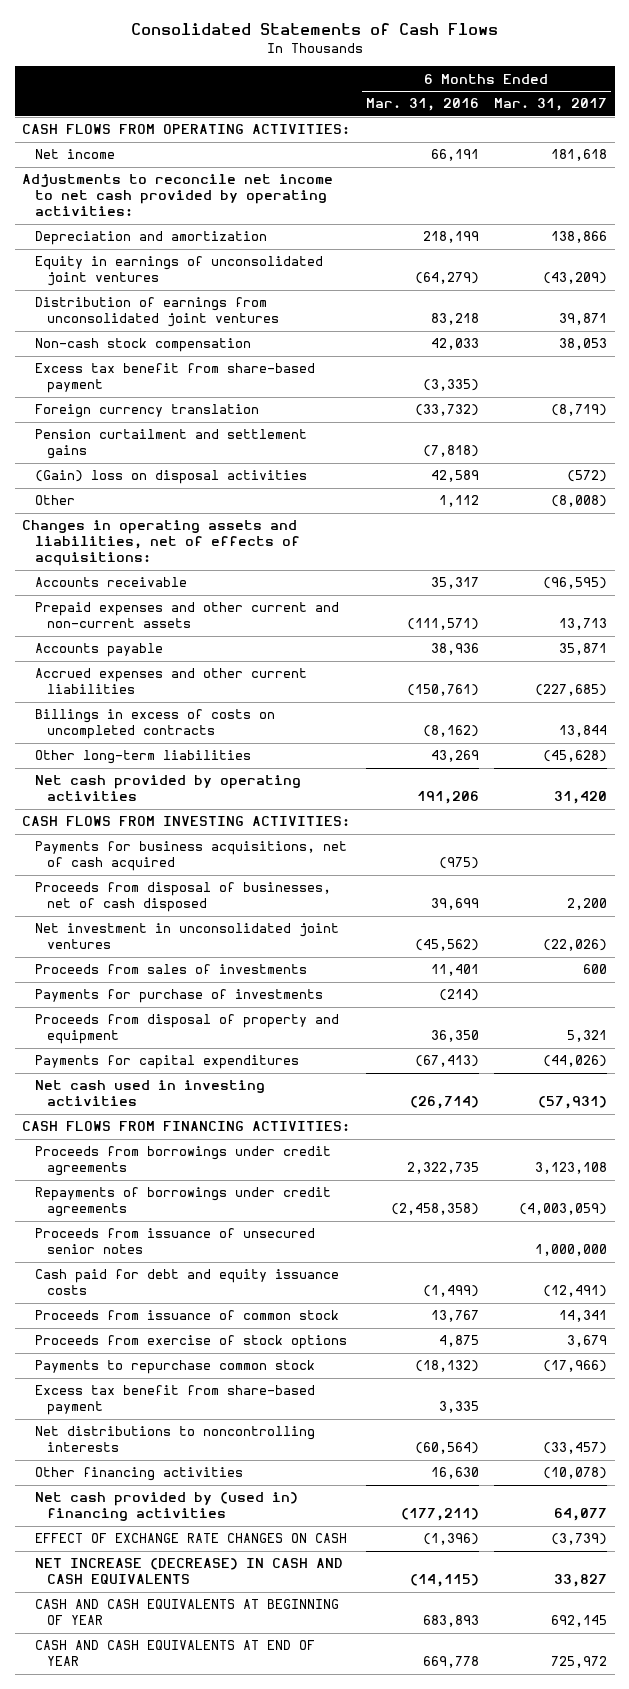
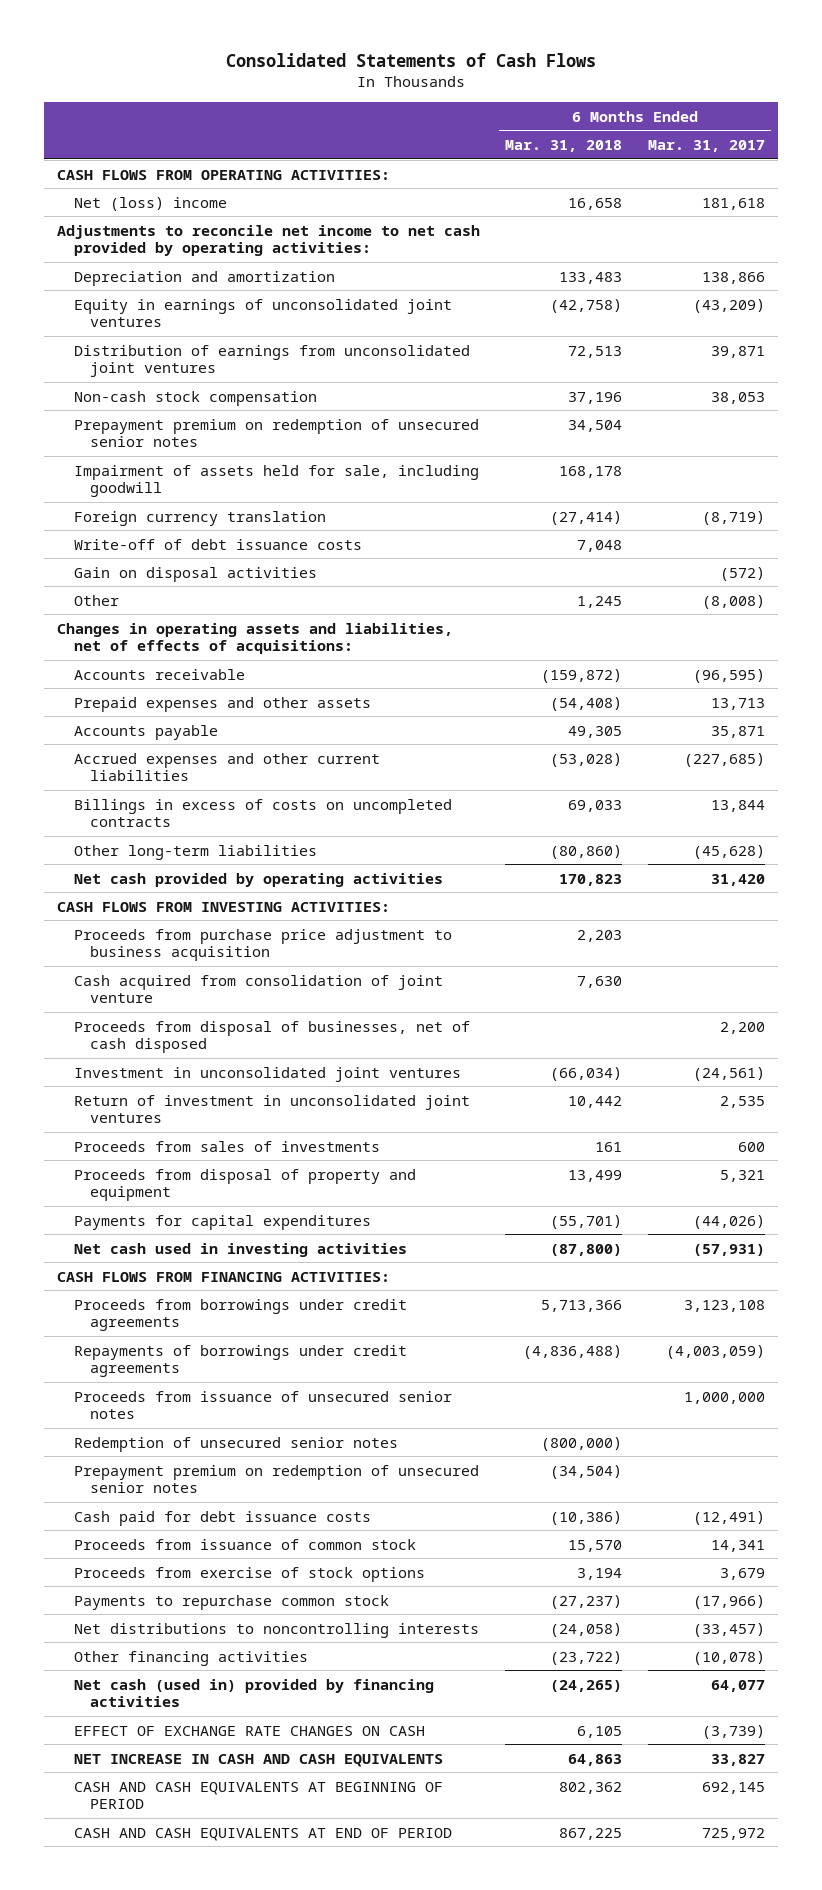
- | 6 Months Ended Mar. 31, 2016 | 6 Months Ended Mar. 31, 2017
+ | 6 Months Ended Mar. 31, 2018 | 6 Months Ended Mar. 31, 2017
- Net income | 66,191 | 181,618
+ Net (loss) income | 16,658 | 181,618
- Excess tax benefit from share-based payment | (3,335) |
+ Prepayment premium on redemption of unsecured senior notes | 34,504 |
+ Impairment of assets held for sale, including goodwill | 168,178 |
- Pension curtailment and settlement gains | (7,818) |
- (Gain) loss on disposal activities | 42,589 | (572)
+ Write-off of debt issuance costs | 7,048 |
+ Gain on disposal activities | | (572)
- Prepaid expenses and other current and non-current assets | (111,571) | 13,713
+ Prepaid expenses and other assets | (54,408) | 13,713
- Payments for business acquisitions, net of cash acquired | (975) |
+ Proceeds from purchase price adjustment to business acquisition | 2,203 |
+ Cash acquired from consolidation of joint venture | 7,630 |
- Net investment in unconsolidated joint ventures | (45,562) | (22,026)
+ Investment in unconsolidated joint ventures | (66,034) | (24,561)
+ Return of investment in unconsolidated joint ventures | 10,442 | 2,535
- Payments for purchase of investments | (214) |
- Cash paid for debt and equity issuance costs | (1,499) | (12,491)
+ Redemption of unsecured senior notes | (800,000) |
+ Prepayment premium on redemption of unsecured senior notes | (34,504) |
+ Cash paid for debt issuance costs | (10,386) | (12,491)
- Excess tax benefit from share-based payment | 3,335 |
- Net cash provided by (used in) financing activities | (177,211) | 64,077
+ Net cash (used in) provided by financing activities | (24,265) | 64,077
- NET INCREASE (DECREASE) IN CASH AND CASH EQUIVALENTS | (14,115) | 33,827
- CASH AND CASH EQUIVALENTS AT BEGINNING OF YEAR | 683,893 | 692,145
- CASH AND CASH EQUIVALENTS AT END OF YEAR | 669,778 | 725,972
+ NET INCREASE IN CASH AND CASH EQUIVALENTS | 64,863 | 33,827
+ CASH AND CASH EQUIVALENTS AT BEGINNING OF PERIOD | 802,362 | 692,145
+ CASH AND CASH EQUIVALENTS AT END OF PERIOD | 867,225 | 725,972

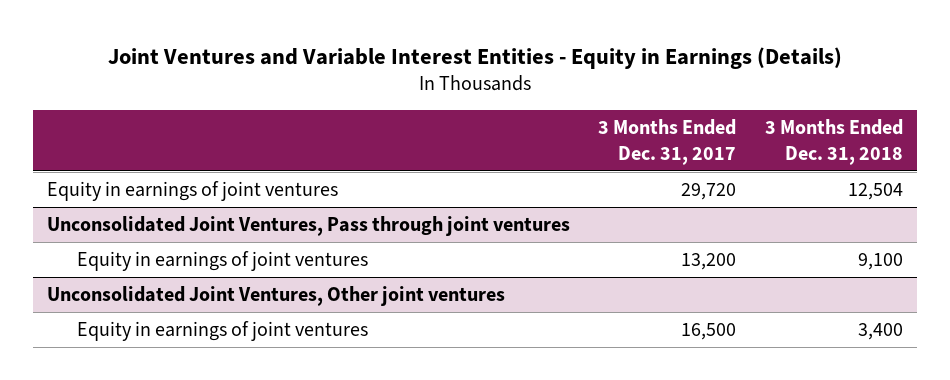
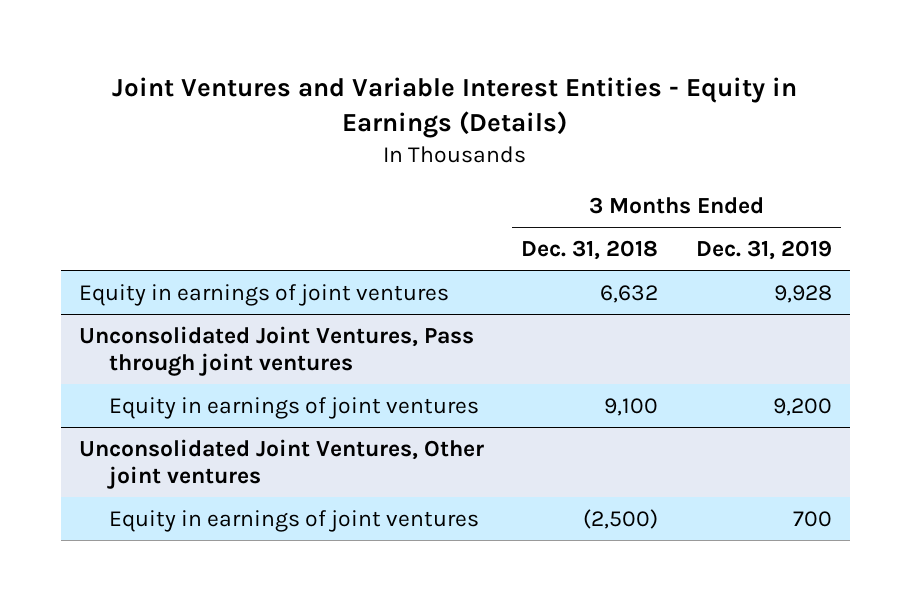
- | 3 Months Ended Dec. 31, 2017 | 3 Months Ended Dec. 31, 2018
+ | 3 Months Ended Dec. 31, 2018 | 3 Months Ended Dec. 31, 2019
- Equity in earnings of joint ventures | 29,720 | 12,504
+ Equity in earnings of joint ventures | 6,632 | 9,928
@ Unconsolidated Joint Ventures, Other joint ventures
- Equity in earnings of joint ventures | 16,500 | 3,400
+ Equity in earnings of joint ventures | (2,500) | 700

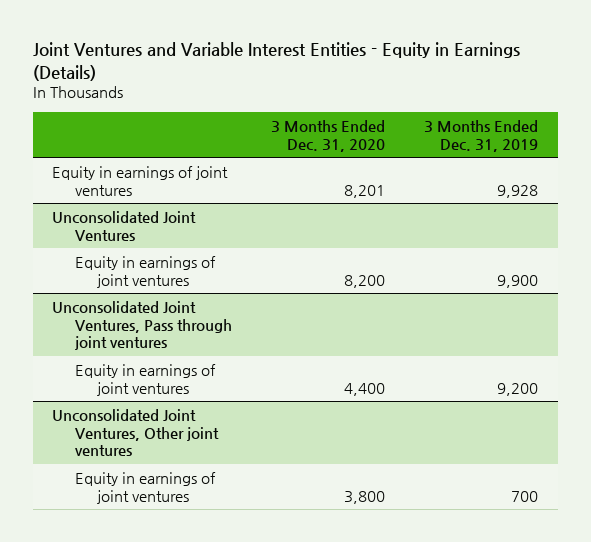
- | 3 Months Ended Dec. 31, 2018 | 3 Months Ended Dec. 31, 2019
+ | 3 Months Ended Dec. 31, 2020 | 3 Months Ended Dec. 31, 2019
+ Unconsolidated Joint Ventures
+ Equity in earnings of joint ventures | 8,200 | 9,900

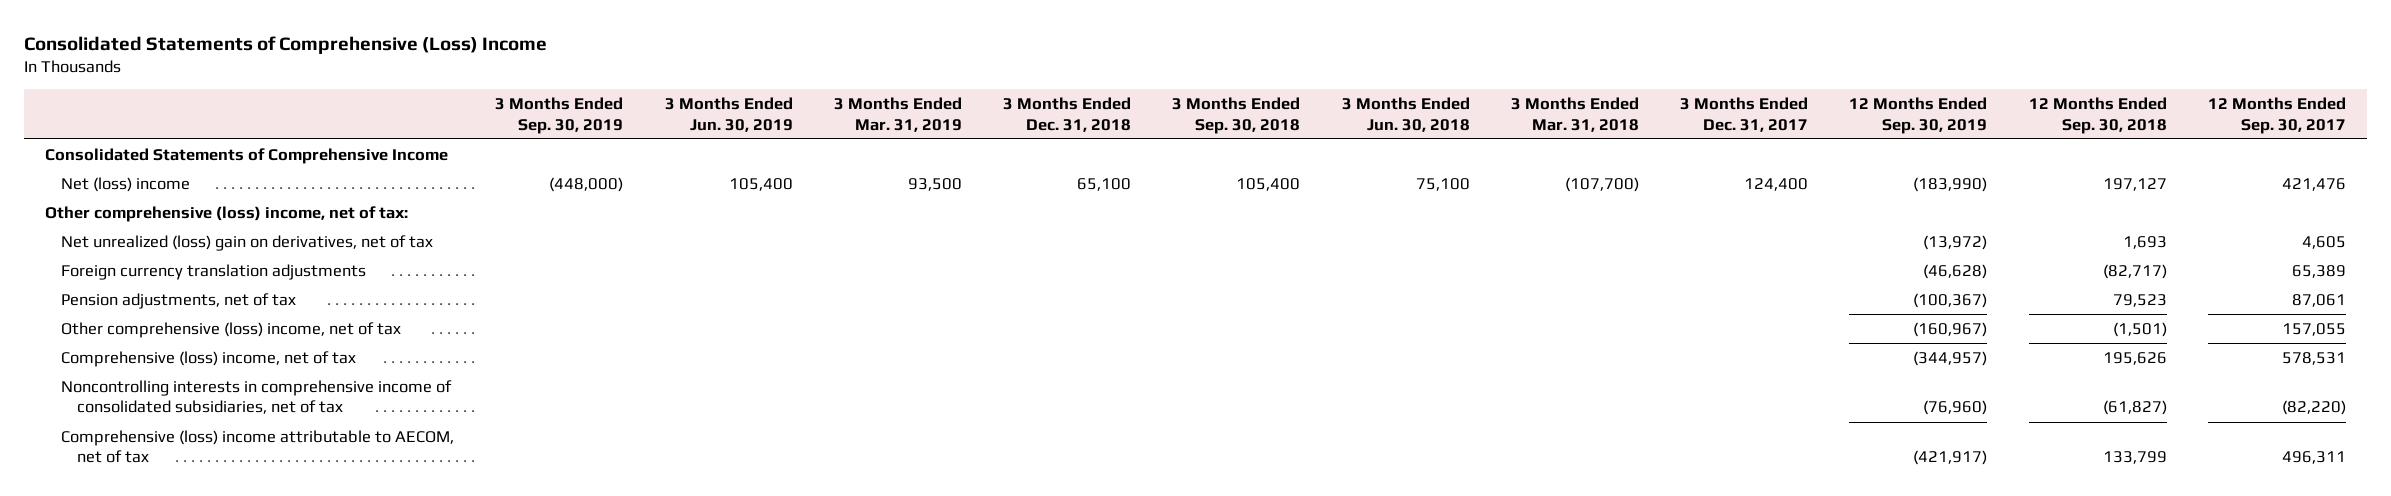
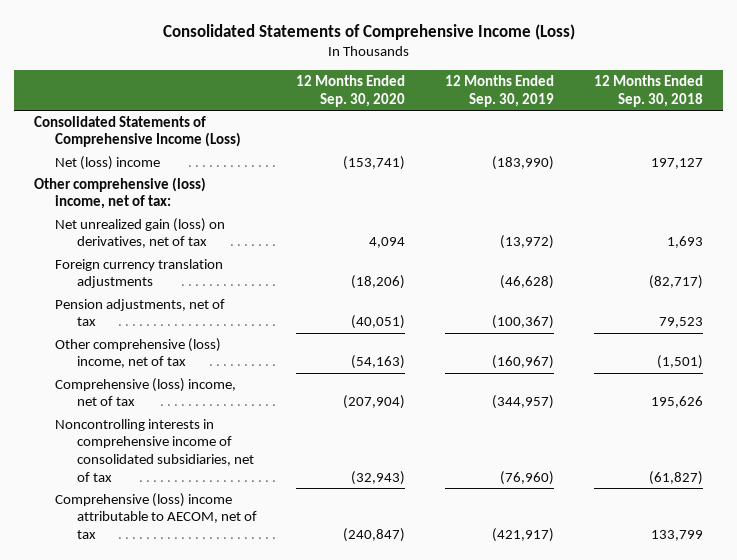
- Consolidated Statements of Comprehensive (Loss) Income
+ Consolidated Statements of Comprehensive Income (Loss)
- | 3 Months Ended Sep. 30, 2019 | 3 Months Ended Jun. 30, 2019 | 3 Months Ended Mar. 31, 2019 | 3 Months Ended Dec. 31, 2018 | 3 Months Ended Sep. 30, 2018 | 3 Months Ended Jun. 30, 2018 | 3 Months Ended Mar. 31, 2018 | 3 Months Ended Dec. 31, 2017 | 12 Months Ended Sep. 30, 2019 | 12 Months Ended Sep. 30, 2018 | 12 Months Ended Sep. 30, 2017
+ | 12 Months Ended Sep. 30, 2020 | 12 Months Ended Sep. 30, 2019 | 12 Months Ended Sep. 30, 2018
- Consolidated Statements of Comprehensive Income
+ Consolidated Statements of Comprehensive Income (Loss)
- Net unrealized (loss) gain on derivatives, net of tax | | | | | | | | | (13,972) | 1,693 | 4,605
+ Net unrealized gain (loss) on derivatives, net of tax | 4,094 | (13,972) | 1,693

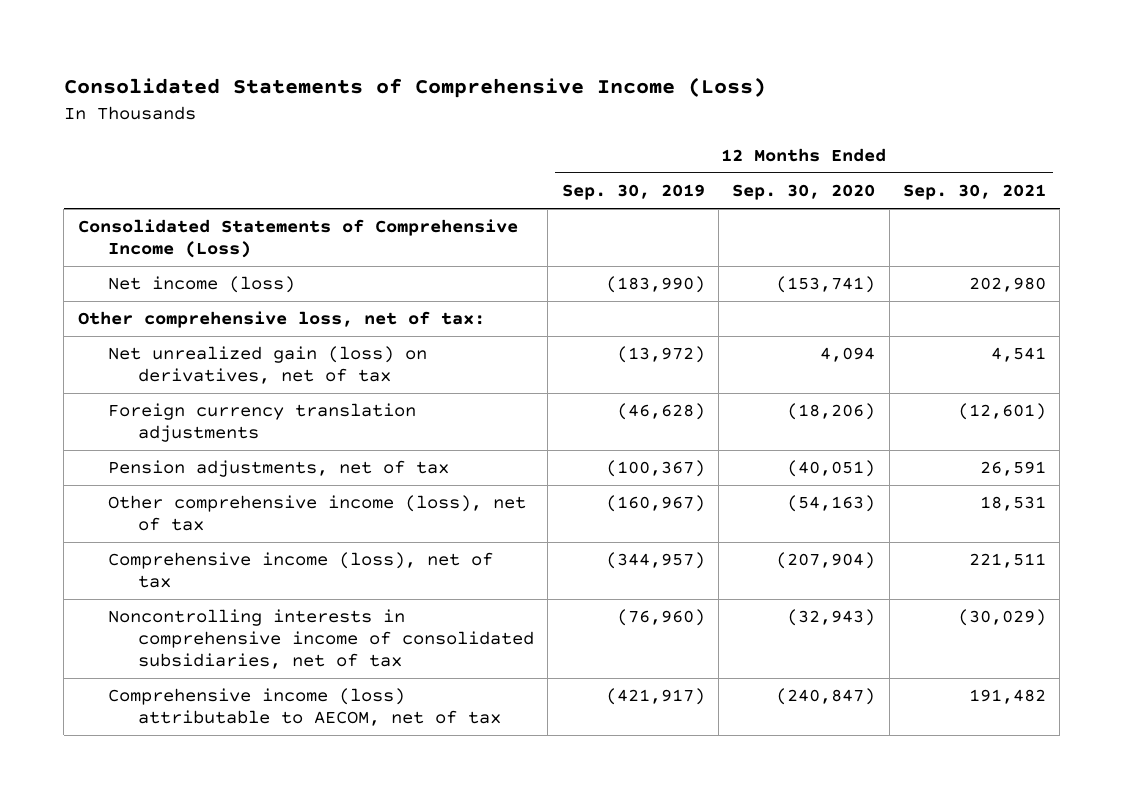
- | 12 Months Ended Sep. 30, 2020 | 12 Months Ended Sep. 30, 2019 | 12 Months Ended Sep. 30, 2018
+ | 12 Months Ended Sep. 30, 2019 | 12 Months Ended Sep. 30, 2020 | 12 Months Ended Sep. 30, 2021
- Net (loss) income | (153,741) | (183,990) | 197,127
- Other comprehensive (loss) income, net of tax:
+ Net income (loss) | (183,990) | (153,741) | 202,980
+ Other comprehensive loss, net of tax:
- Other comprehensive (loss) income, net of tax | (54,163) | (160,967) | (1,501)
- Comprehensive (loss) income, net of tax | (207,904) | (344,957) | 195,626
+ Other comprehensive income (loss), net of tax | (160,967) | (54,163) | 18,531
+ Comprehensive income (loss), net of tax | (344,957) | (207,904) | 221,511
- Comprehensive (loss) income attributable to AECOM, net of tax | (240,847) | (421,917) | 133,799
+ Comprehensive income (loss) attributable to AECOM, net of tax | (421,917) | (240,847) | 191,482

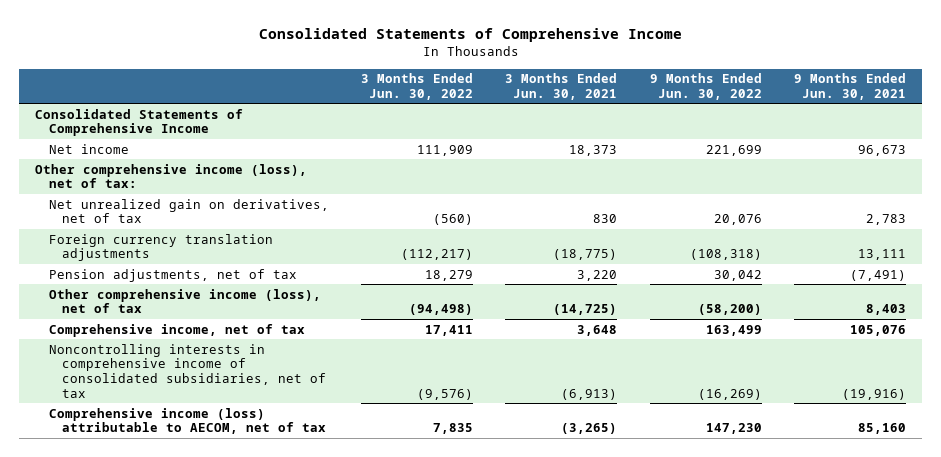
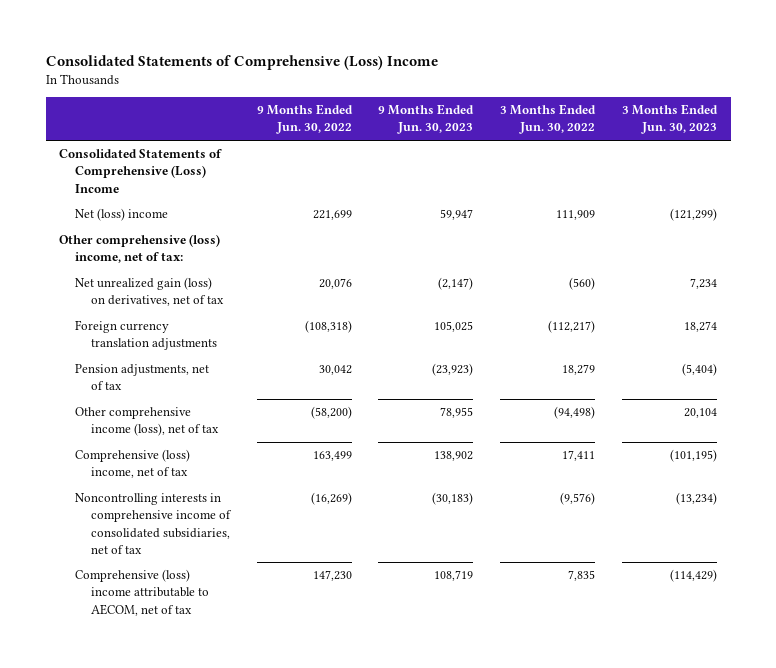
- Consolidated Statements of Comprehensive Income
+ Consolidated Statements of Comprehensive (Loss) Income
- | 3 Months Ended Jun. 30, 2022 | 3 Months Ended Jun. 30, 2021 | 9 Months Ended Jun. 30, 2022 | 9 Months Ended Jun. 30, 2021
+ | 9 Months Ended Jun. 30, 2022 | 9 Months Ended Jun. 30, 2023 | 3 Months Ended Jun. 30, 2022 | 3 Months Ended Jun. 30, 2023
- Consolidated Statements of Comprehensive Income
- Net income | 111,909 | 18,373 | 221,699 | 96,673
- Other comprehensive income (loss), net of tax:
- Net unrealized gain on derivatives, net of tax | (560) | 830 | 20,076 | 2,783
+ Consolidated Statements of Comprehensive (Loss) Income
+ Net (loss) income | 221,699 | 59,947 | 111,909 | (121,299)
+ Other comprehensive (loss) income, net of tax:
+ Net unrealized gain (loss) on derivatives, net of tax | 20,076 | (2,147) | (560) | 7,234
- Comprehensive income, net of tax | 17,411 | 3,648 | 163,499 | 105,076
+ Comprehensive (loss) income, net of tax | 163,499 | 138,902 | 17,411 | (101,195)
- Comprehensive income (loss) attributable to AECOM, net of tax | 7,835 | (3,265) | 147,230 | 85,160
+ Comprehensive (loss) income attributable to AECOM, net of tax | 147,230 | 108,719 | 7,835 | (114,429)

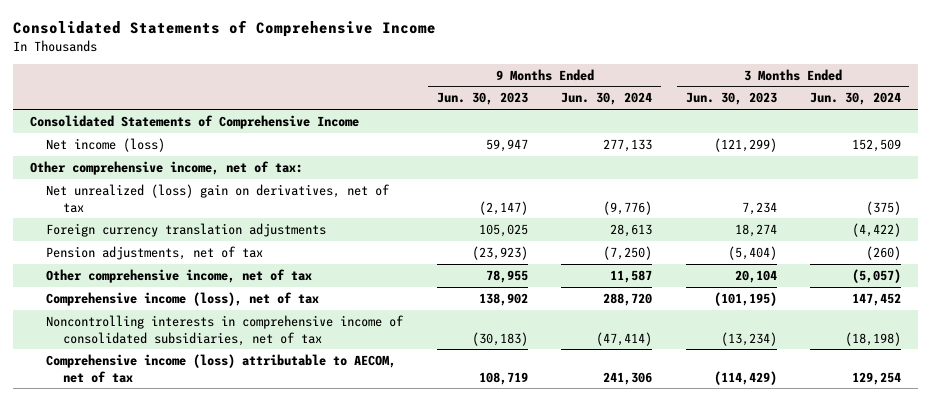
- Consolidated Statements of Comprehensive (Loss) Income
+ Consolidated Statements of Comprehensive Income
- | 9 Months Ended Jun. 30, 2022 | 9 Months Ended Jun. 30, 2023 | 3 Months Ended Jun. 30, 2022 | 3 Months Ended Jun. 30, 2023
+ | 9 Months Ended Jun. 30, 2023 | 9 Months Ended Jun. 30, 2024 | 3 Months Ended Jun. 30, 2023 | 3 Months Ended Jun. 30, 2024
- Consolidated Statements of Comprehensive (Loss) Income
- Net (loss) income | 221,699 | 59,947 | 111,909 | (121,299)
- Other comprehensive (loss) income, net of tax:
- Net unrealized gain (loss) on derivatives, net of tax | 20,076 | (2,147) | (560) | 7,234
+ Consolidated Statements of Comprehensive Income
+ Net income (loss) | 59,947 | 277,133 | (121,299) | 152,509
+ Other comprehensive income, net of tax:
+ Net unrealized (loss) gain on derivatives, net of tax | (2,147) | (9,776) | 7,234 | (375)
- Other comprehensive income (loss), net of tax | (58,200) | 78,955 | (94,498) | 20,104
- Comprehensive (loss) income, net of tax | 163,499 | 138,902 | 17,411 | (101,195)
+ Other comprehensive income, net of tax | 78,955 | 11,587 | 20,104 | (5,057)
+ Comprehensive income (loss), net of tax | 138,902 | 288,720 | (101,195) | 147,452
- Comprehensive (loss) income attributable to AECOM, net of tax | 147,230 | 108,719 | 7,835 | (114,429)
+ Comprehensive income (loss) attributable to AECOM, net of tax | 108,719 | 241,306 | (114,429) | 129,254

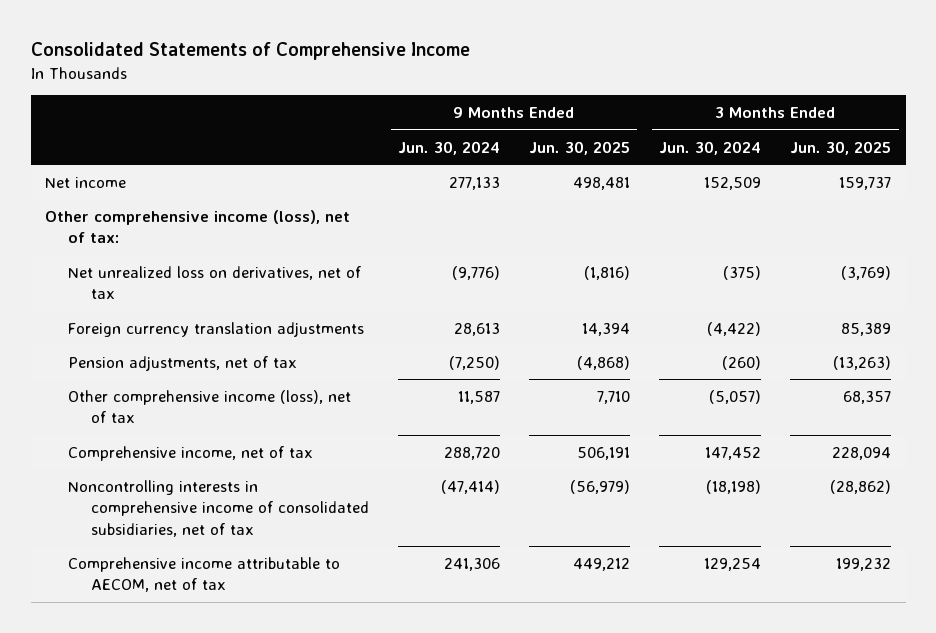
- | 9 Months Ended Jun. 30, 2023 | 9 Months Ended Jun. 30, 2024 | 3 Months Ended Jun. 30, 2023 | 3 Months Ended Jun. 30, 2024
+ | 9 Months Ended Jun. 30, 2024 | 9 Months Ended Jun. 30, 2025 | 3 Months Ended Jun. 30, 2024 | 3 Months Ended Jun. 30, 2025
- Consolidated Statements of Comprehensive Income
- Net income (loss) | 59,947 | 277,133 | (121,299) | 152,509
- Other comprehensive income, net of tax:
- Net unrealized (loss) gain on derivatives, net of tax | (2,147) | (9,776) | 7,234 | (375)
+ Net income | 277,133 | 498,481 | 152,509 | 159,737
+ Other comprehensive income (loss), net of tax:
+ Net unrealized loss on derivatives, net of tax | (9,776) | (1,816) | (375) | (3,769)
- Other comprehensive income, net of tax | 78,955 | 11,587 | 20,104 | (5,057)
- Comprehensive income (loss), net of tax | 138,902 | 288,720 | (101,195) | 147,452
+ Other comprehensive income (loss), net of tax | 11,587 | 7,710 | (5,057) | 68,357
+ Comprehensive income, net of tax | 288,720 | 506,191 | 147,452 | 228,094
- Comprehensive income (loss) attributable to AECOM, net of tax | 108,719 | 241,306 | (114,429) | 129,254
+ Comprehensive income attributable to AECOM, net of tax | 241,306 | 449,212 | 129,254 | 199,232

